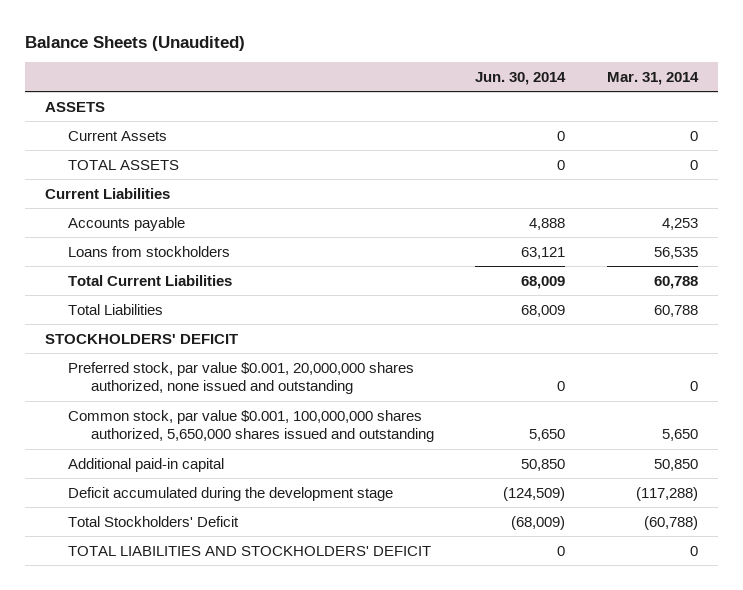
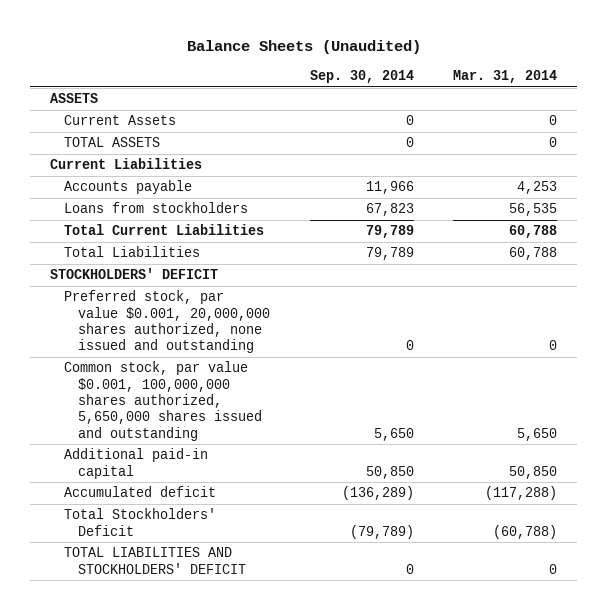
- | Jun. 30, 2014 | Mar. 31, 2014
+ | Sep. 30, 2014 | Mar. 31, 2014
- Deficit accumulated during the development stage | (124,509) | (117,288)
+ Accumulated deficit | (136,289) | (117,288)

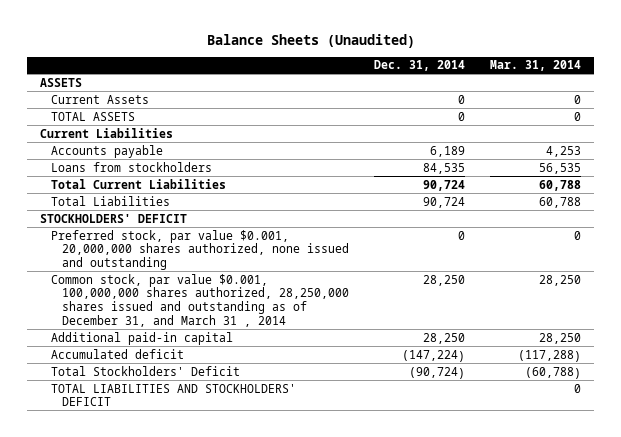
- | Sep. 30, 2014 | Mar. 31, 2014
+ | Dec. 31, 2014 | Mar. 31, 2014
- Common stock, par value $0.001, 100,000,000 shares authorized, 5,650,000 shares issued and outstanding | 5,650 | 5,650
- Additional paid-in capital | 50,850 | 50,850
+ Common stock, par value $0.001, 100,000,000 shares authorized, 28,250,000 shares issued and outstanding as of December 31, and March 31 , 2014 | 28,250 | 28,250
+ Additional paid-in capital | 28,250 | 28,250

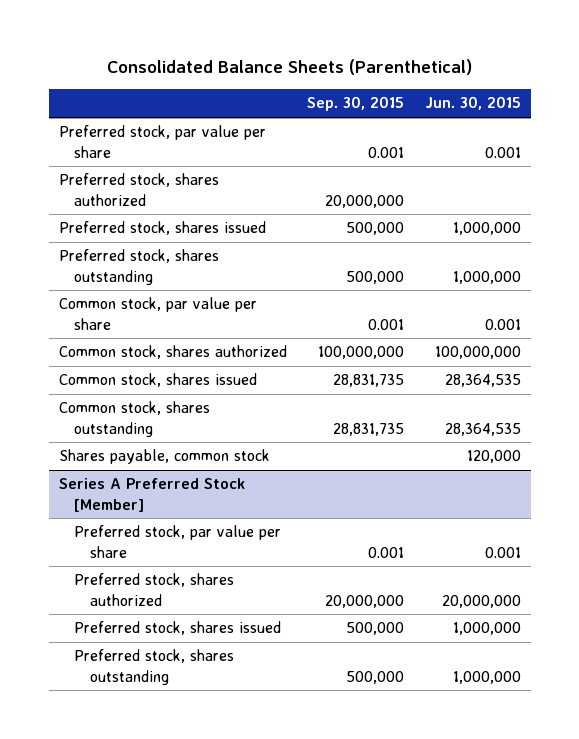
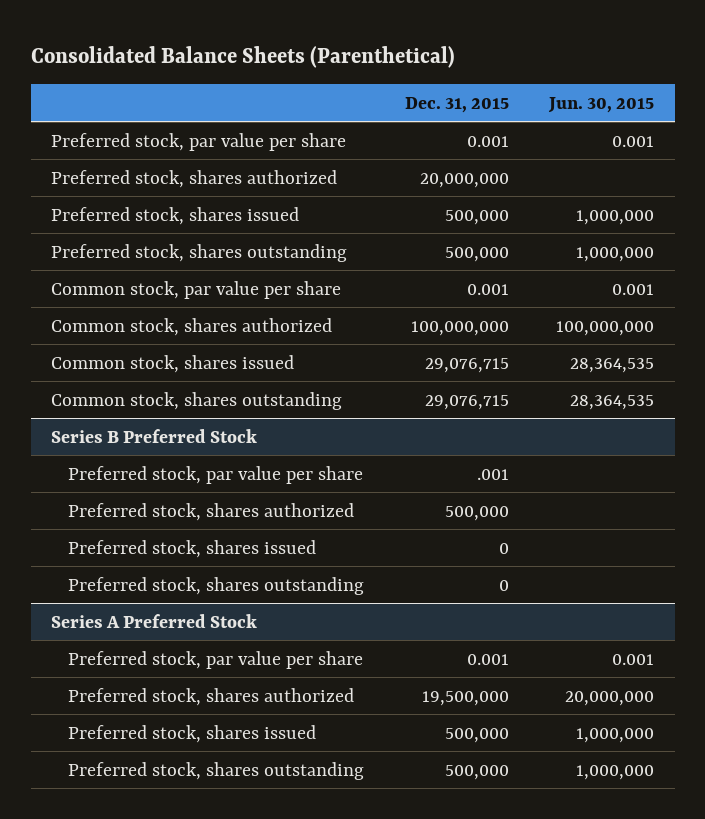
- | Sep. 30, 2015 | Jun. 30, 2015
+ | Dec. 31, 2015 | Jun. 30, 2015
- Shares payable, common stock | | 120,000
- Series A Preferred Stock [Member]
+ Series B Preferred Stock
+ Preferred stock, par value per share | .001 |
+ Preferred stock, shares authorized | 500,000 |
+ Preferred stock, shares issued | 0 |
+ Preferred stock, shares outstanding | 0 |
+ Series A Preferred Stock

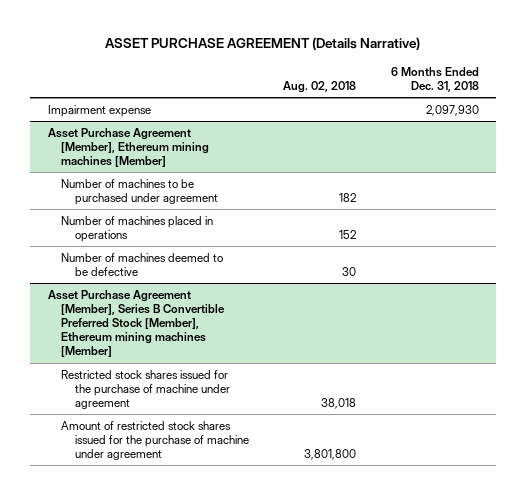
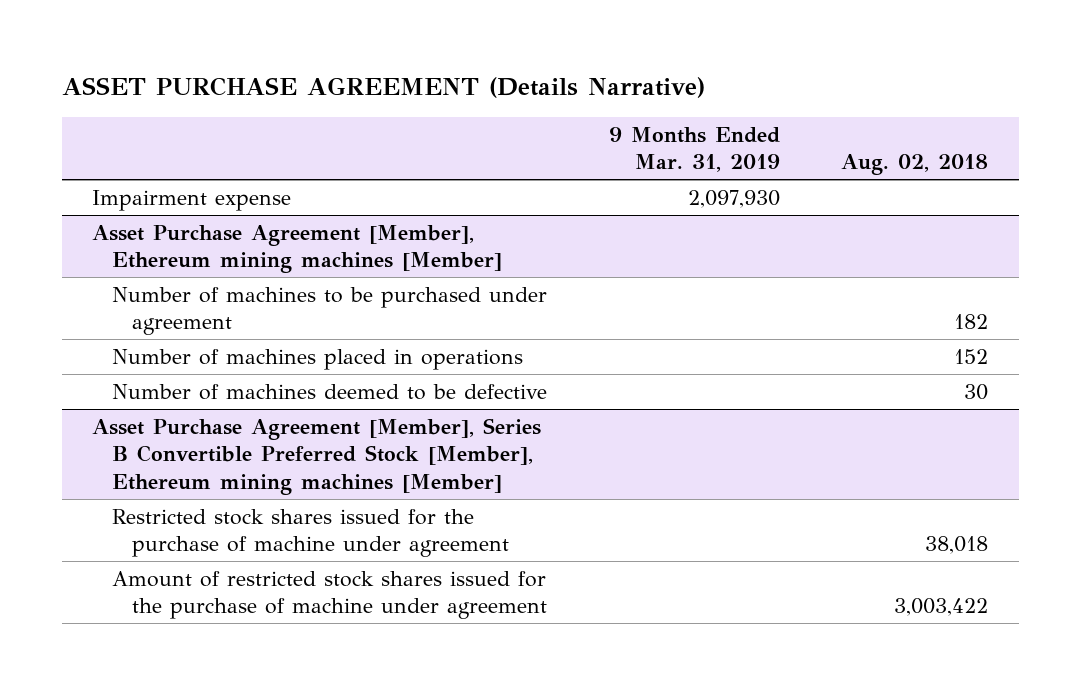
- | Aug. 02, 2018 | 6 Months Ended Dec. 31, 2018
+ | 9 Months Ended Mar. 31, 2019 | Aug. 02, 2018
@ Asset Purchase Agreement [Member], Series B Convertible Preferred Stock [Member], Ethereum mining machines [Member]
- Amount of restricted stock shares issued for the purchase of machine under agreement | 3,801,800 |
+ Amount of restricted stock shares issued for the purchase of machine under agreement | | 3,003,422

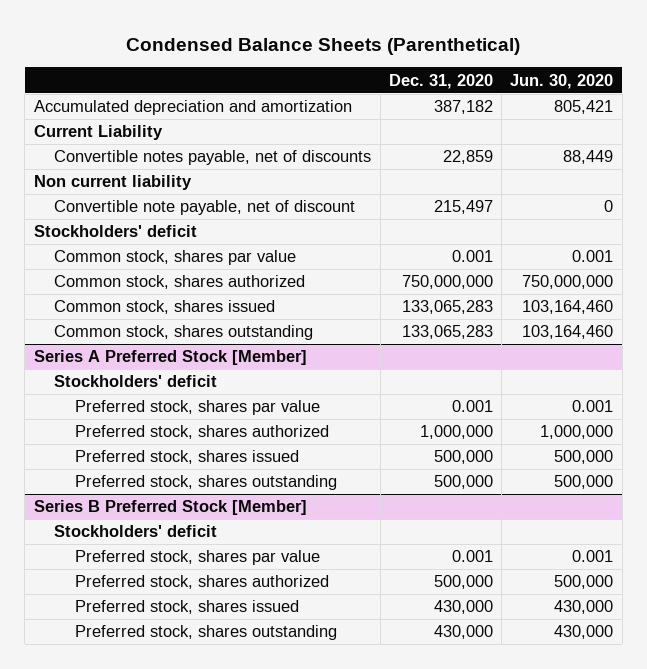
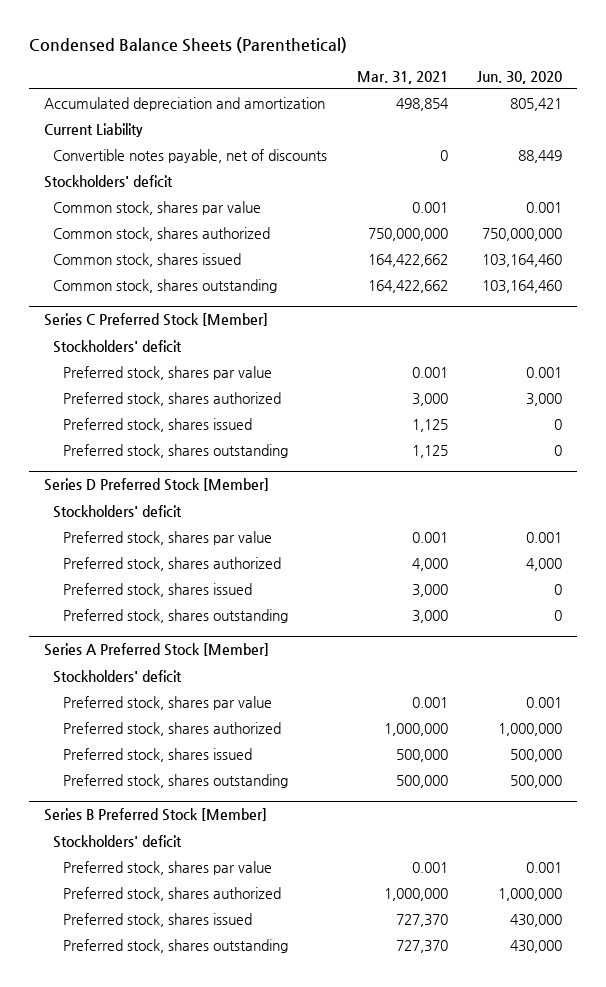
- | Dec. 31, 2020 | Jun. 30, 2020
+ | Mar. 31, 2021 | Jun. 30, 2020
- Non current liability
- Convertible note payable, net of discount | 215,497 | 0
+ Series C Preferred Stock [Member]
+ Stockholders' deficit
+ Preferred stock, shares par value | 0.001 | 0.001
+ Preferred stock, shares authorized | 3,000 | 3,000
+ Preferred stock, shares issued | 1,125 | 0
+ Preferred stock, shares outstanding | 1,125 | 0
+ Series D Preferred Stock [Member]
+ Stockholders' deficit
+ Preferred stock, shares par value | 0.001 | 0.001
+ Preferred stock, shares authorized | 4,000 | 4,000
+ Preferred stock, shares issued | 3,000 | 0
+ Preferred stock, shares outstanding | 3,000 | 0
@ Series B Preferred Stock [Member]
- Preferred stock, shares authorized | 500,000 | 500,000
+ Preferred stock, shares authorized | 1,000,000 | 1,000,000

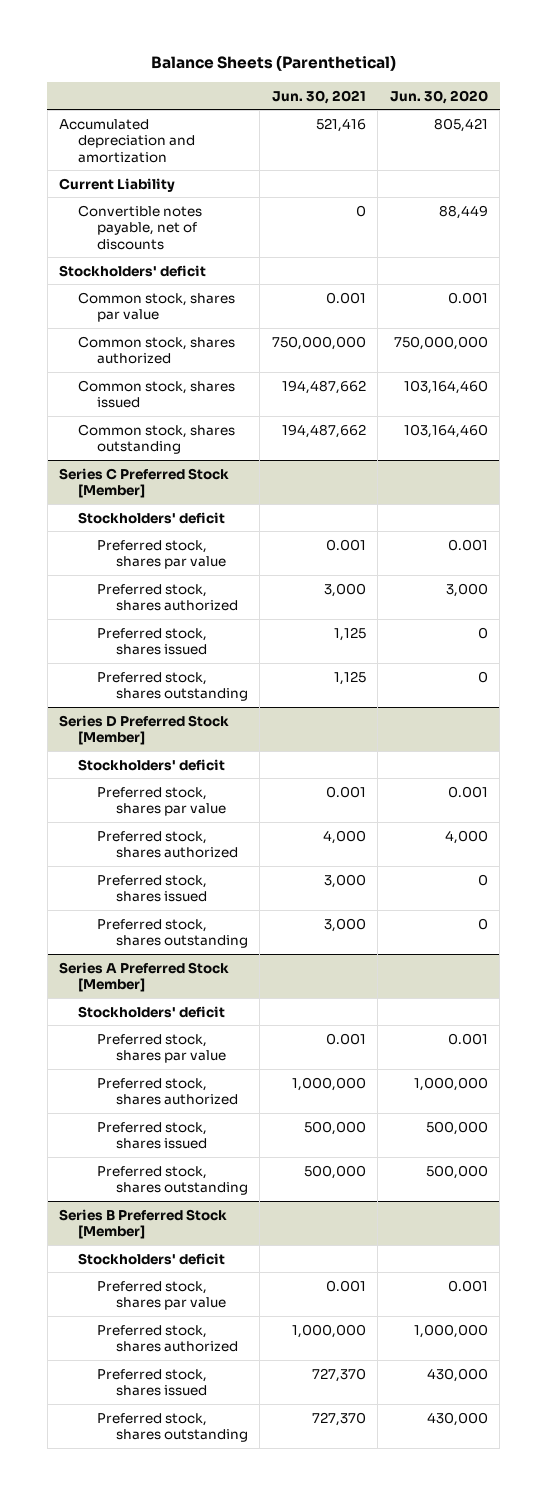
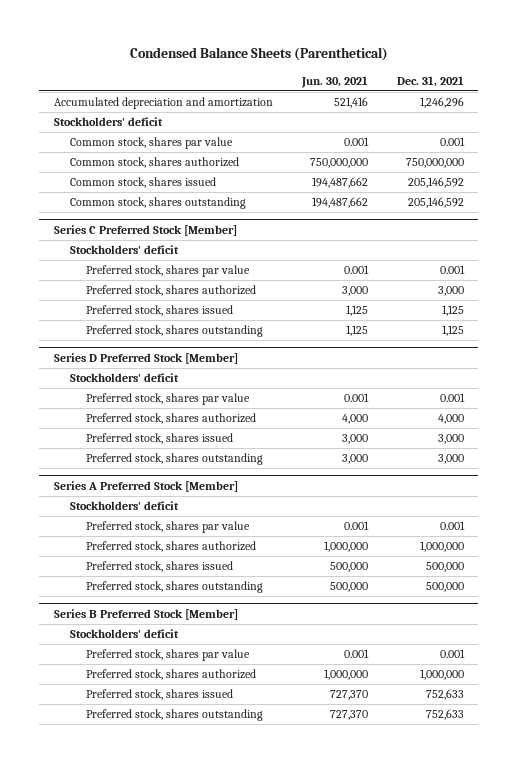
- Balance Sheets (Parenthetical)
+ Condensed Balance Sheets (Parenthetical)
- | Jun. 30, 2021 | Jun. 30, 2020
+ | Jun. 30, 2021 | Dec. 31, 2021
- Current Liability
- Convertible notes payable, net of discounts | 0 | 88,449

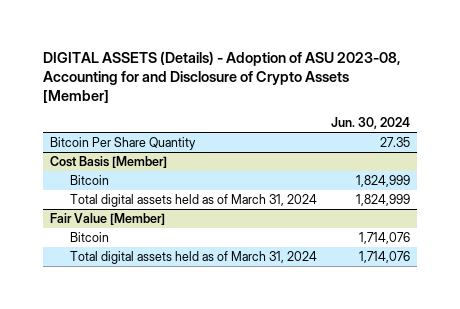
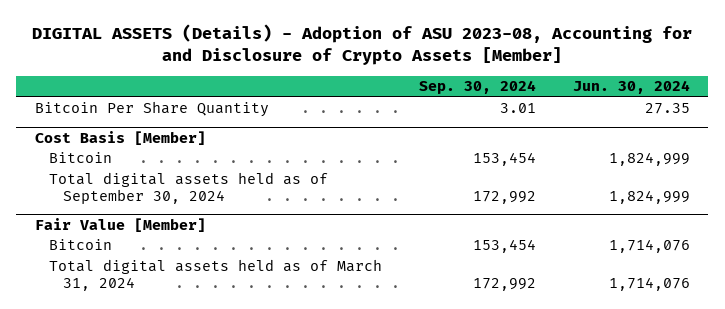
- | Jun. 30, 2024
+ | Sep. 30, 2024 | Jun. 30, 2024
@ Cost Basis [Member]
- Total digital assets held as of March 31, 2024 | 1,824,999
+ Total digital assets held as of September 30, 2024 | 172,992 | 1,824,999

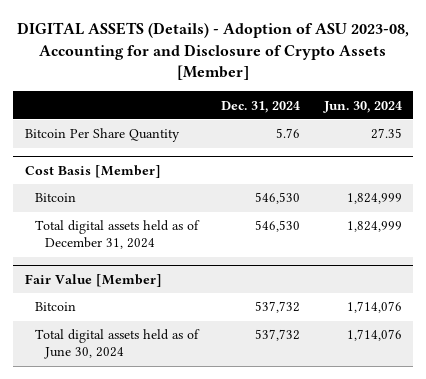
- | Sep. 30, 2024 | Jun. 30, 2024
+ | Dec. 31, 2024 | Jun. 30, 2024
@ Cost Basis [Member]
- Total digital assets held as of September 30, 2024 | 172,992 | 1,824,999
+ Total digital assets held as of December 31, 2024 | 546,530 | 1,824,999
@ Fair Value [Member]
- Total digital assets held as of March 31, 2024 | 172,992 | 1,714,076
+ Total digital assets held as of June 30, 2024 | 537,732 | 1,714,076

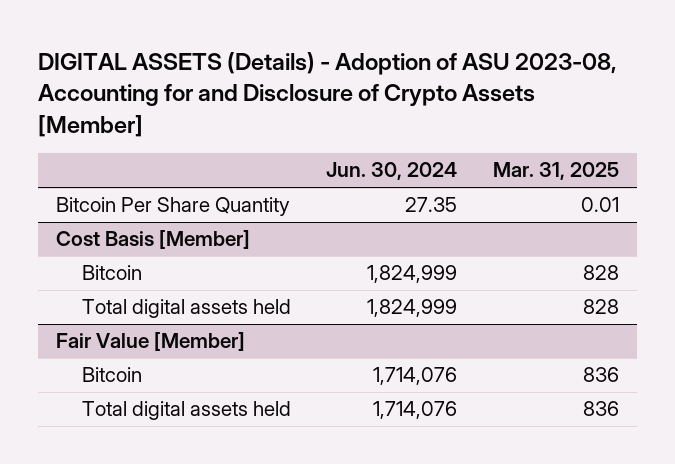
- | Dec. 31, 2024 | Jun. 30, 2024
+ | Jun. 30, 2024 | Mar. 31, 2025
@ Cost Basis [Member]
- Total digital assets held as of December 31, 2024 | 546,530 | 1,824,999
+ Total digital assets held | 1,824,999 | 828
@ Fair Value [Member]
- Total digital assets held as of June 30, 2024 | 537,732 | 1,714,076
+ Total digital assets held | 1,714,076 | 836

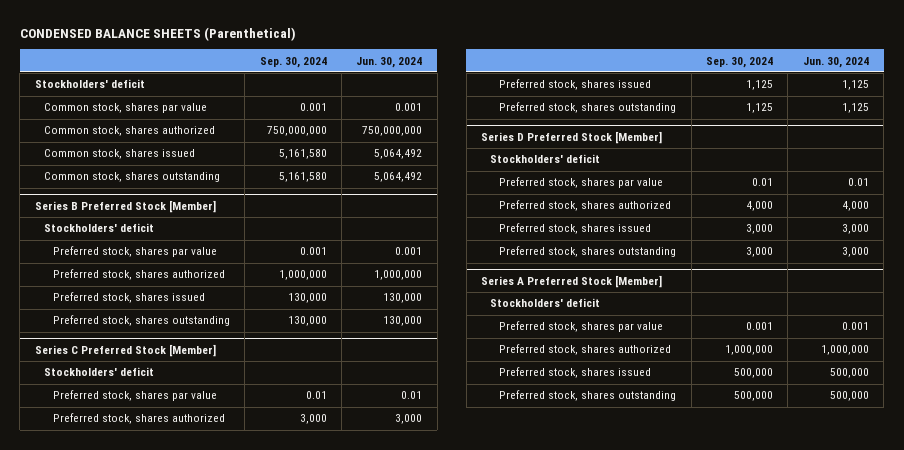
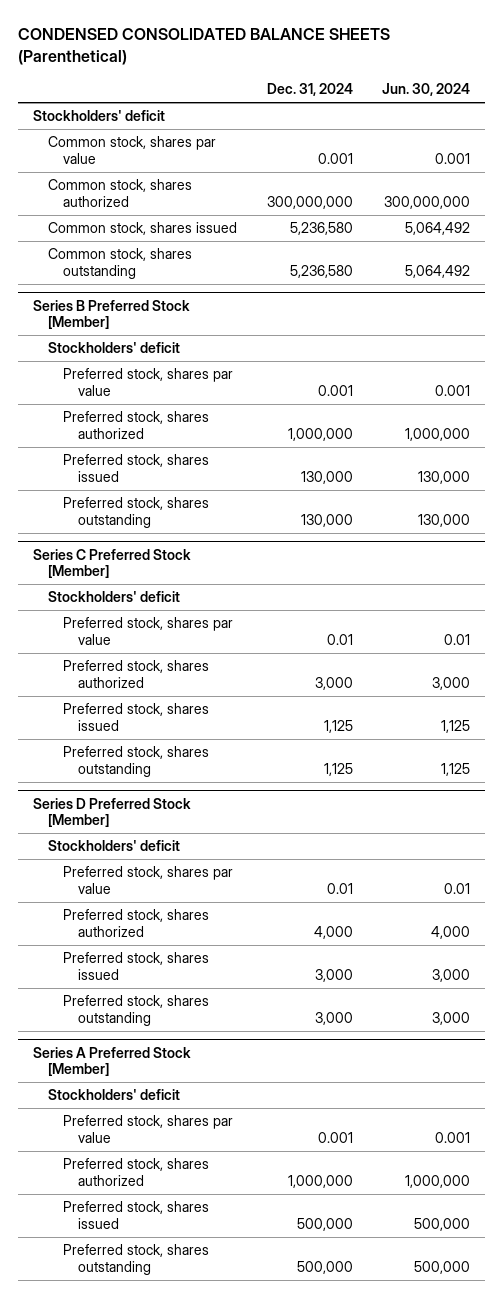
- CONDENSED BALANCE SHEETS (Parenthetical)
+ CONDENSED CONSOLIDATED BALANCE SHEETS (Parenthetical)
- | Sep. 30, 2024 | Jun. 30, 2024
+ | Dec. 31, 2024 | Jun. 30, 2024
- Common stock, shares authorized | 750,000,000 | 750,000,000
+ Common stock, shares authorized | 300,000,000 | 300,000,000

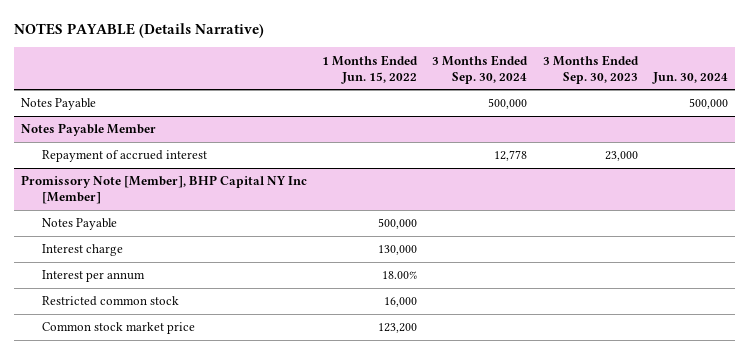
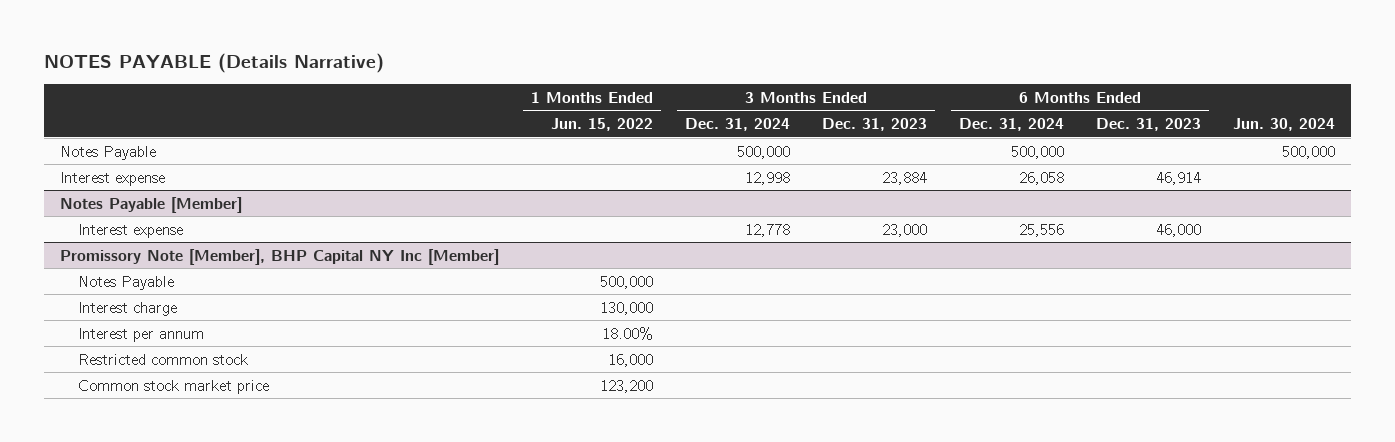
- | 1 Months Ended Jun. 15, 2022 | 3 Months Ended Sep. 30, 2024 | 3 Months Ended Sep. 30, 2023 | Jun. 30, 2024
+ | 1 Months Ended Jun. 15, 2022 | 3 Months Ended Dec. 31, 2024 | 3 Months Ended Dec. 31, 2023 | 6 Months Ended Dec. 31, 2024 | 6 Months Ended Dec. 31, 2023 | Jun. 30, 2024
- Notes Payable Member
- Repayment of accrued interest | | 12,778 | 23,000 |
+ Interest expense | | 12,998 | 23,884 | 26,058 | 46,914 |
+ Notes Payable [Member]
+ Interest expense | | 12,778 | 23,000 | 25,556 | 46,000 |

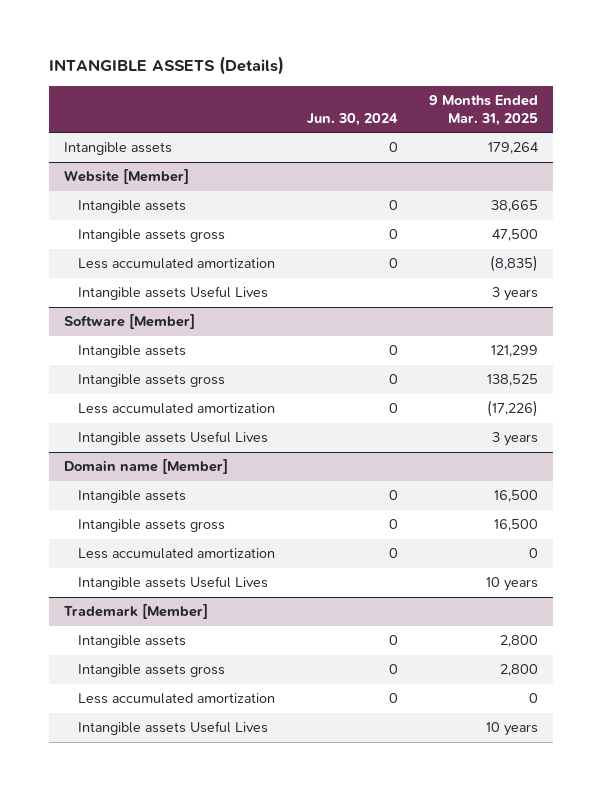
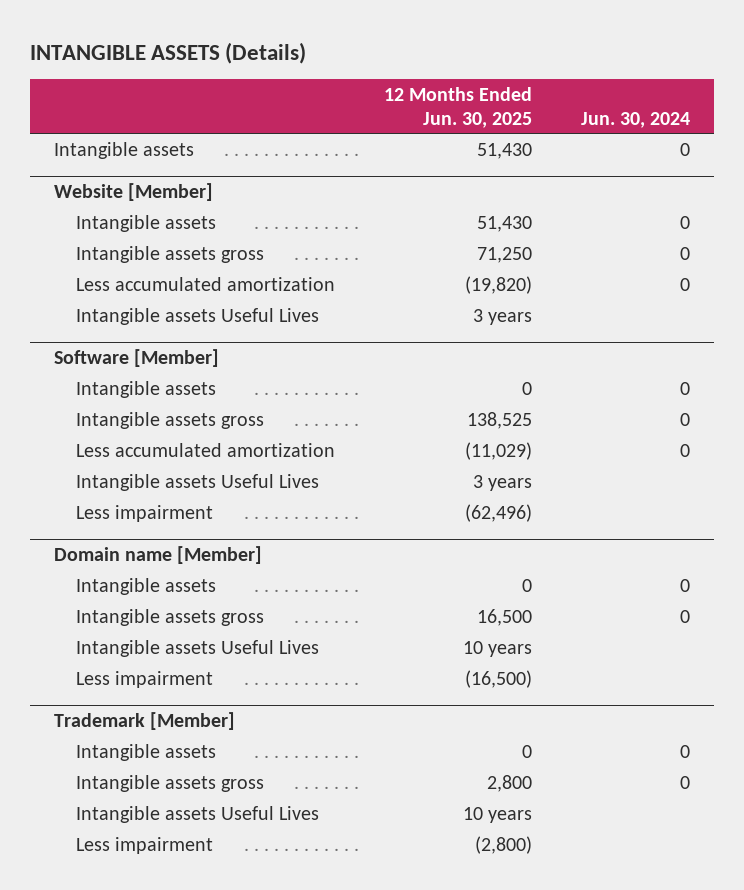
- | Jun. 30, 2024 | 9 Months Ended Mar. 31, 2025
+ | 12 Months Ended Jun. 30, 2025 | Jun. 30, 2024
@ Software [Member]
+ Less impairment | (62,496) |
@ Domain name [Member]
- Less accumulated amortization | 0 | 0
+ Less impairment | (16,500) |
@ Trademark [Member]
- Less accumulated amortization | 0 | 0
+ Less impairment | (2,800) |

